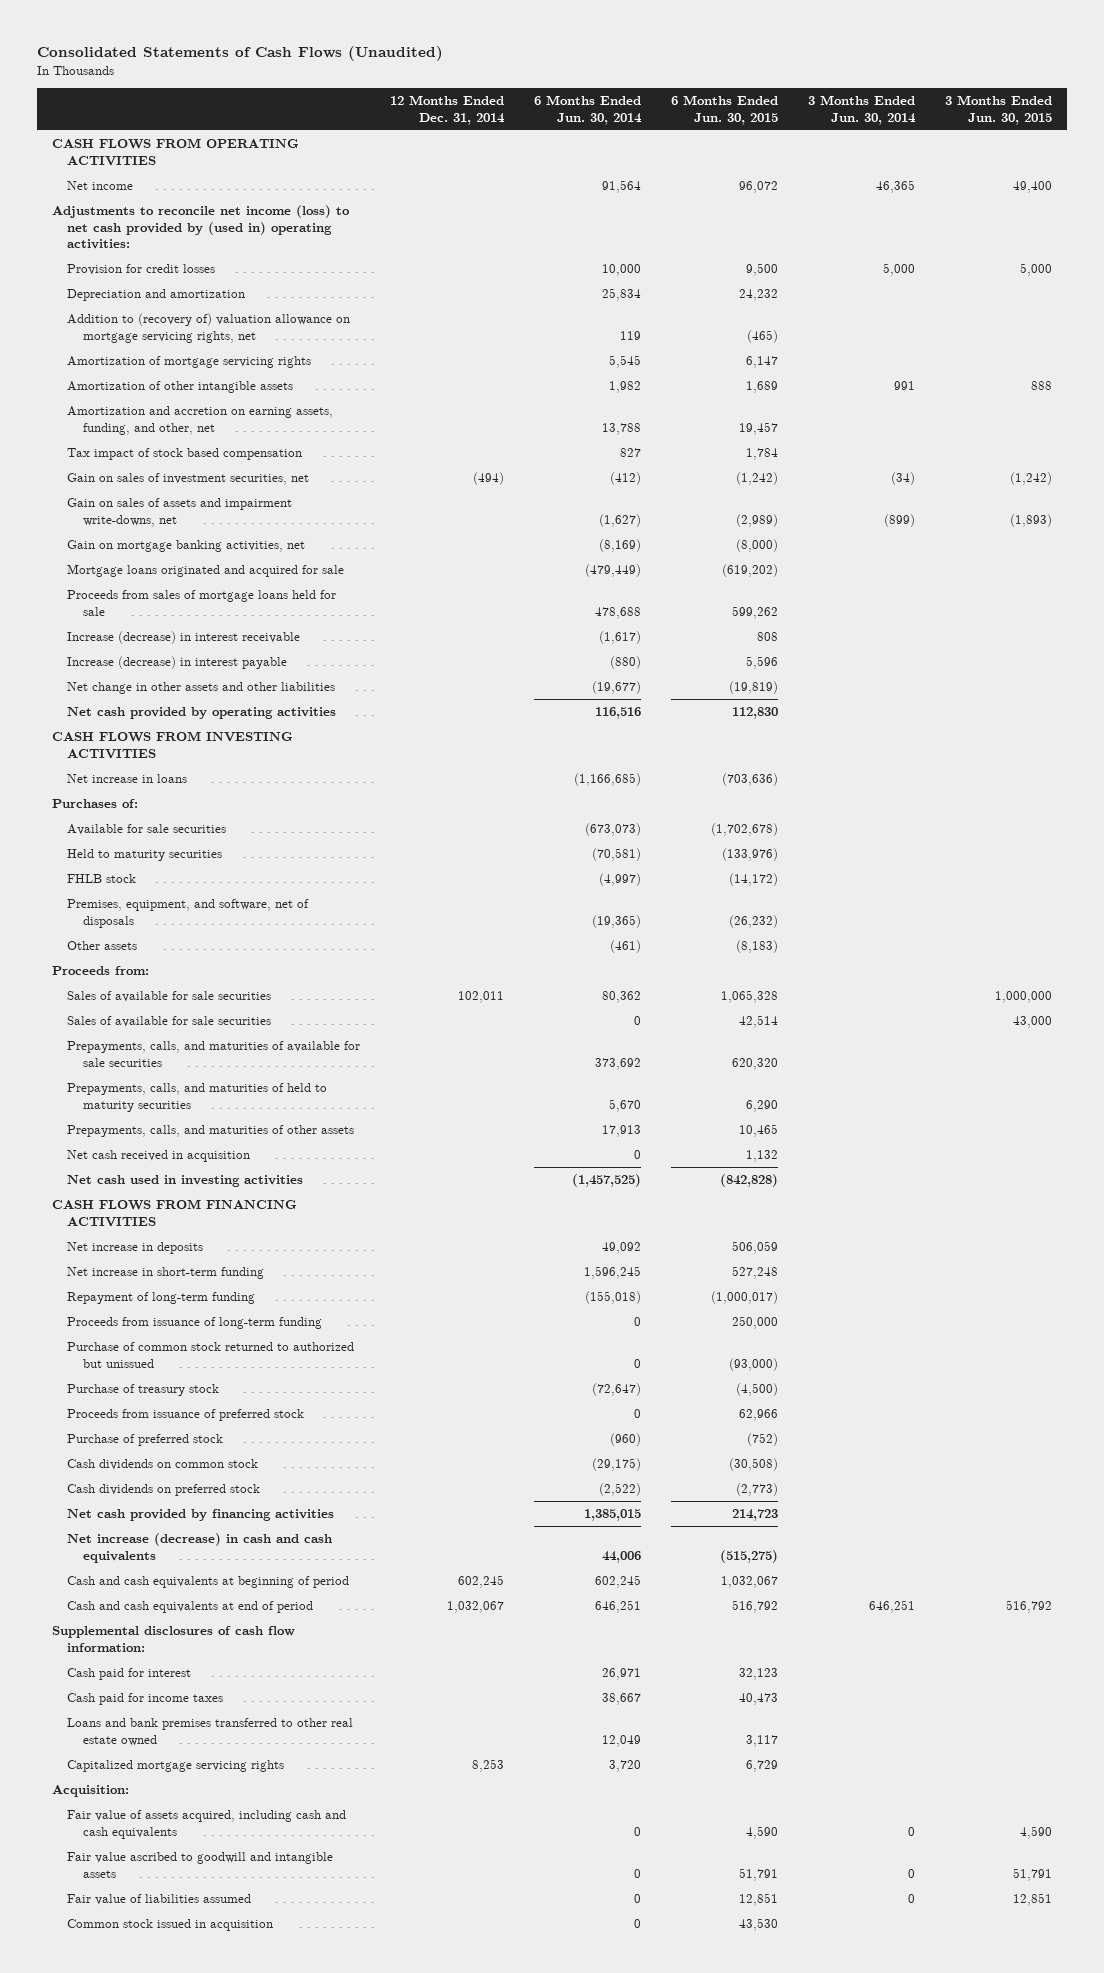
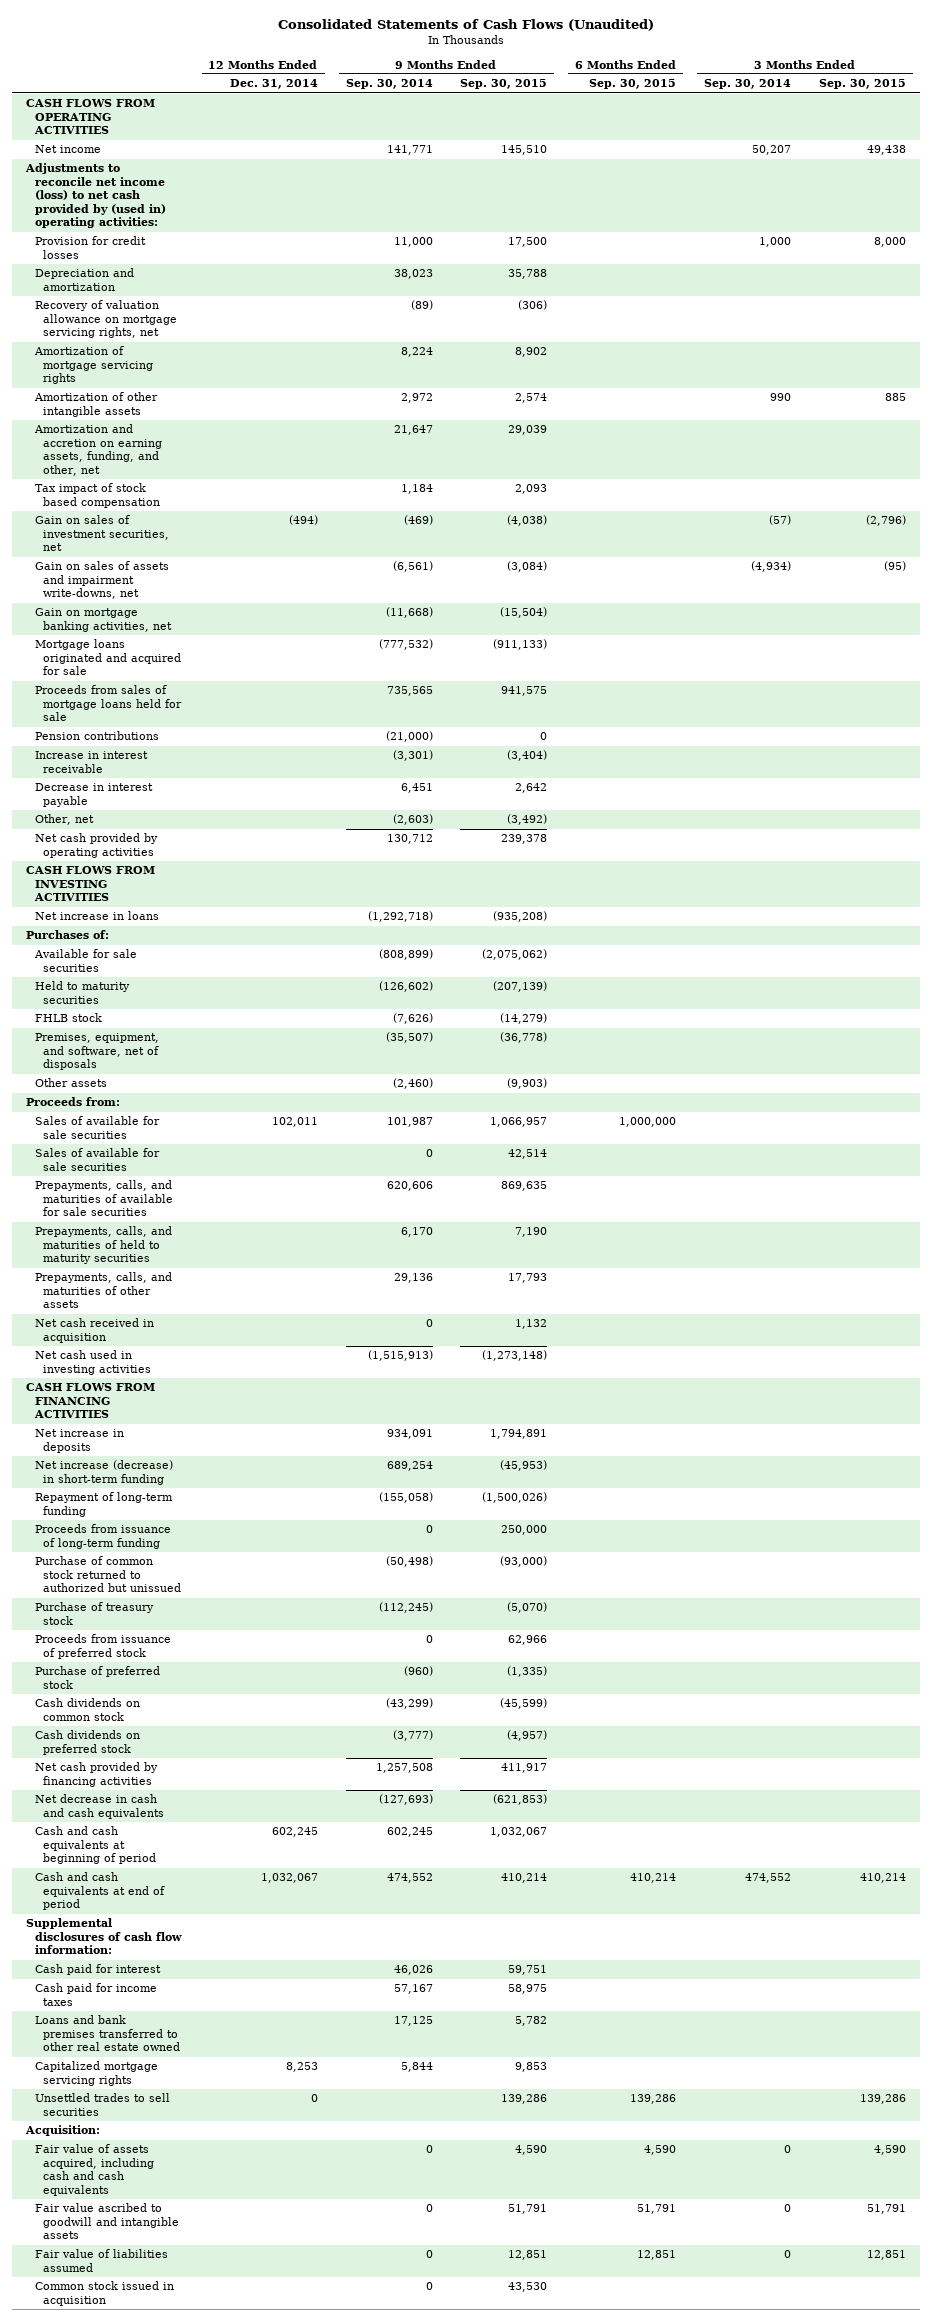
- | 12 Months Ended Dec. 31, 2014 | 6 Months Ended Jun. 30, 2014 | 6 Months Ended Jun. 30, 2015 | 3 Months Ended Jun. 30, 2014 | 3 Months Ended Jun. 30, 2015
+ | 12 Months Ended Dec. 31, 2014 | 9 Months Ended Sep. 30, 2014 | 9 Months Ended Sep. 30, 2015 | 6 Months Ended Sep. 30, 2015 | 3 Months Ended Sep. 30, 2014 | 3 Months Ended Sep. 30, 2015
- Addition to (recovery of) valuation allowance on mortgage servicing rights, net | | 119 | (465) | |
+ Recovery of valuation allowance on mortgage servicing rights, net | | (89) | (306) | | |
- Increase (decrease) in interest receivable | | (1,617) | 808 | |
- Increase (decrease) in interest payable | | (880) | 5,596 | |
- Net change in other assets and other liabilities | | (19,677) | (19,819) | |
+ Pension contributions | | (21,000) | 0 | | |
+ Increase in interest receivable | | (3,301) | (3,404) | | |
+ Decrease in interest payable | | 6,451 | 2,642 | | |
+ Other, net | | (2,603) | (3,492) | | |
- Net increase in short-term funding | | 1,596,245 | 527,248 | |
+ Net increase (decrease) in short-term funding | | 689,254 | (45,953) | | |
- Net increase (decrease) in cash and cash equivalents | | 44,006 | (515,275) | |
+ Net decrease in cash and cash equivalents | | (127,693) | (621,853) | | |
+ Unsettled trades to sell securities | 0 | | 139,286 | 139,286 | | 139,286

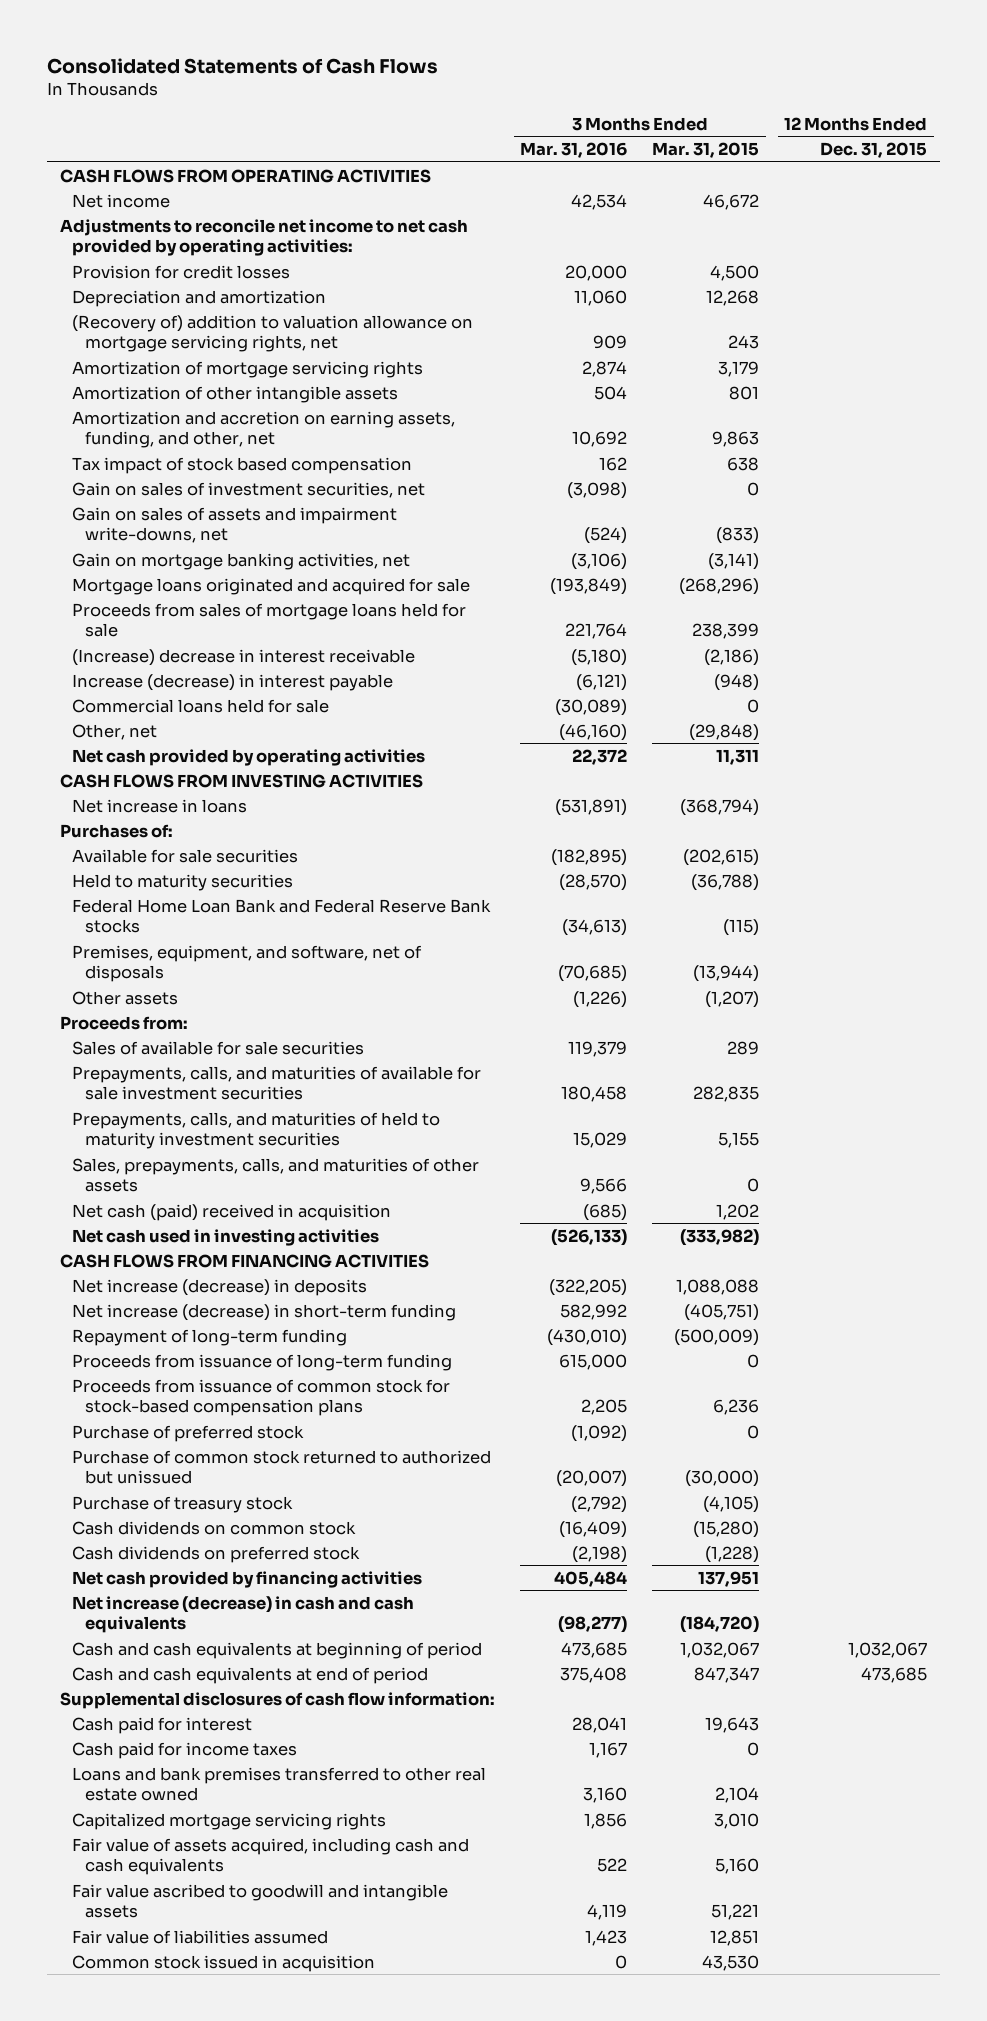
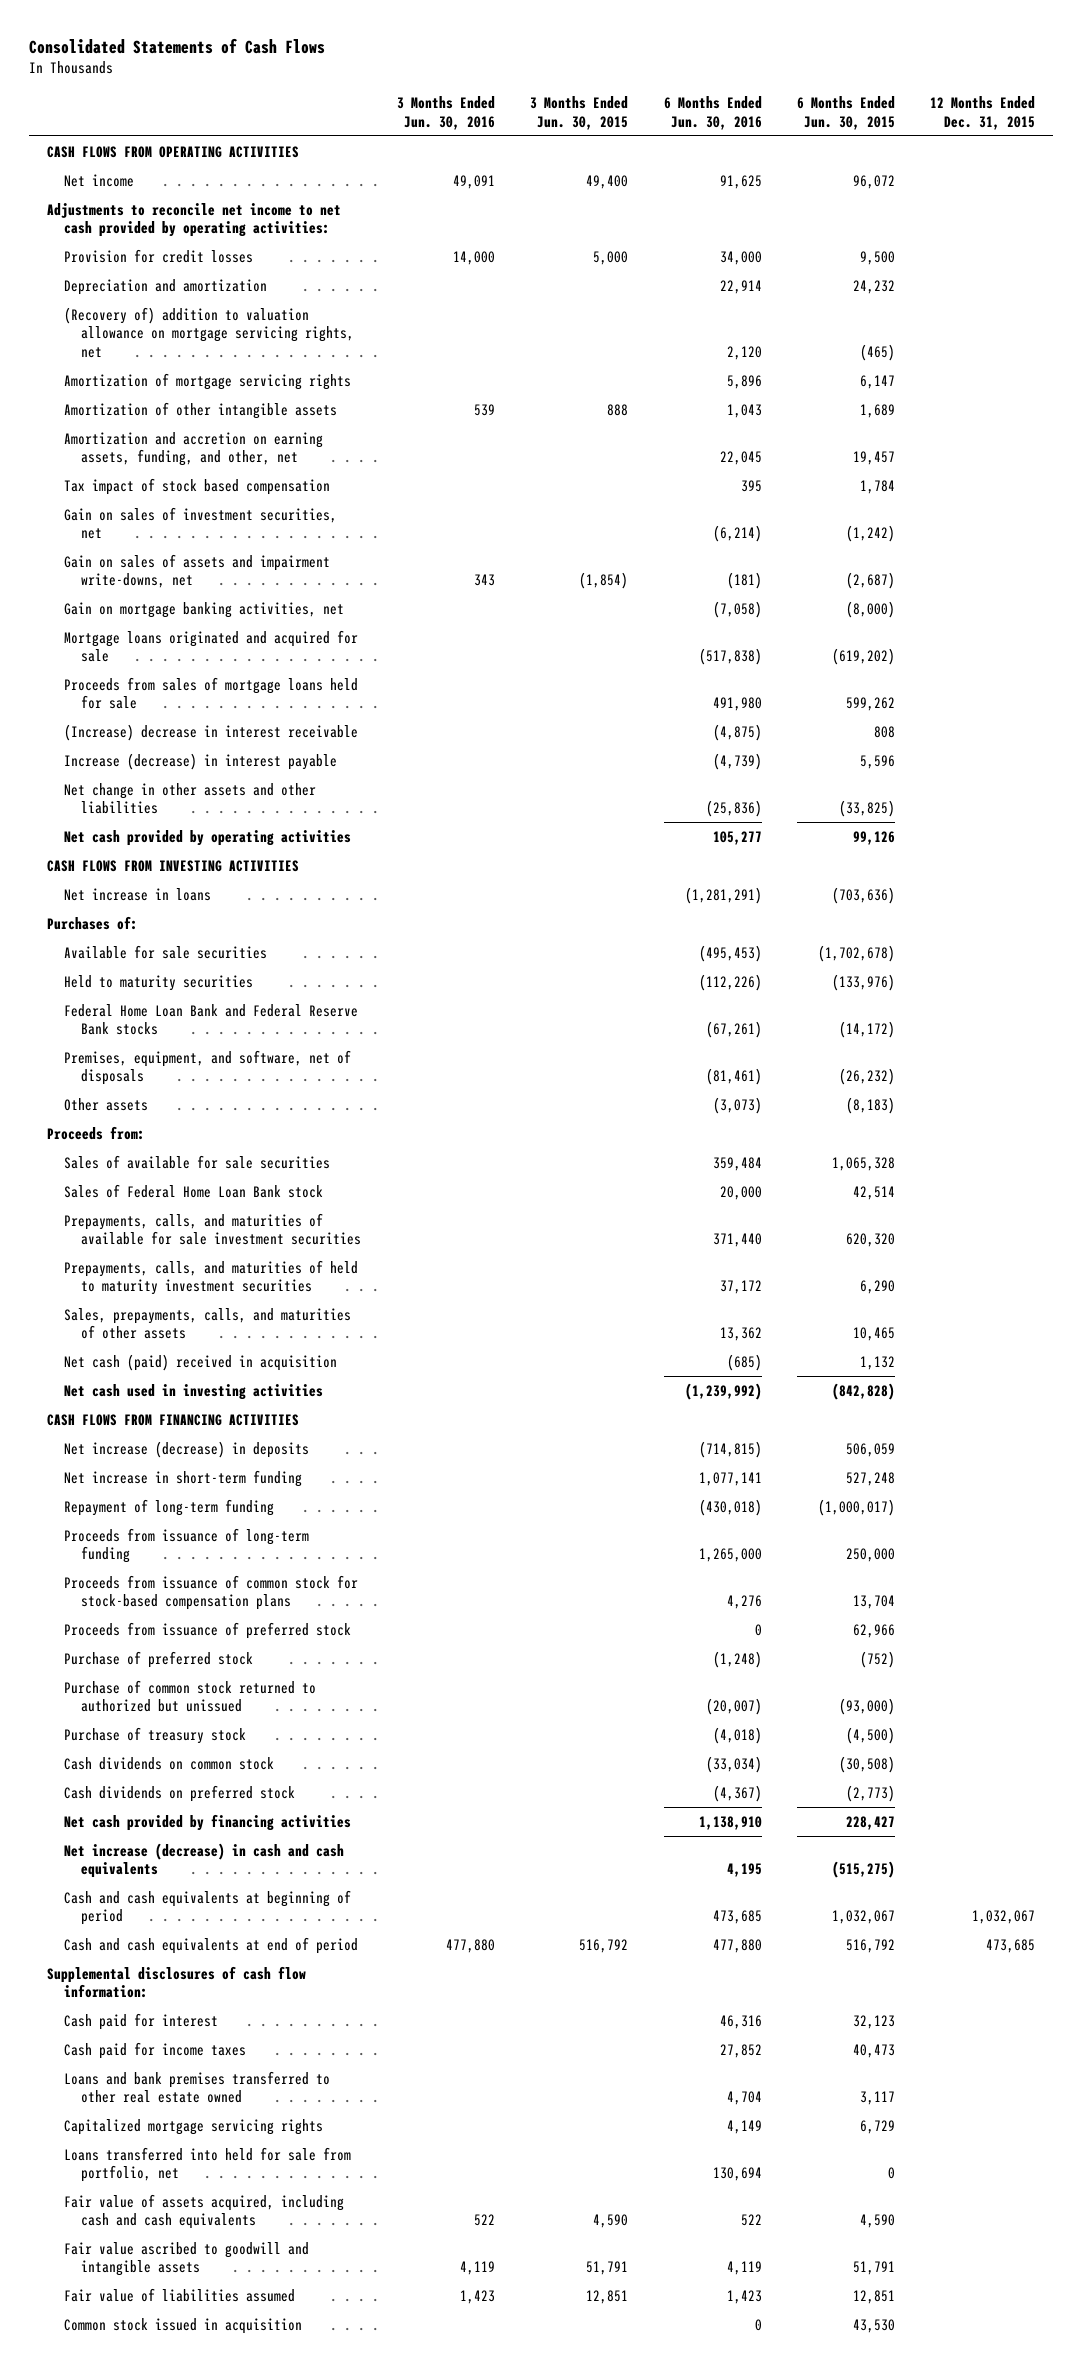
- | 3 Months Ended Mar. 31, 2016 | 3 Months Ended Mar. 31, 2015 | 12 Months Ended Dec. 31, 2015
+ | 3 Months Ended Jun. 30, 2016 | 3 Months Ended Jun. 30, 2015 | 6 Months Ended Jun. 30, 2016 | 6 Months Ended Jun. 30, 2015 | 12 Months Ended Dec. 31, 2015
- Commercial loans held for sale | (30,089) | 0 |
- Other, net | (46,160) | (29,848) |
+ Net change in other assets and other liabilities | | | (25,836) | (33,825) |
+ Sales of Federal Home Loan Bank stock | | | 20,000 | 42,514 |
- Net increase (decrease) in short-term funding | 582,992 | (405,751) |
+ Net increase in short-term funding | | | 1,077,141 | 527,248 |
+ Proceeds from issuance of preferred stock | | | 0 | 62,966 |
+ Loans transferred into held for sale from portfolio, net | | | 130,694 | 0 |

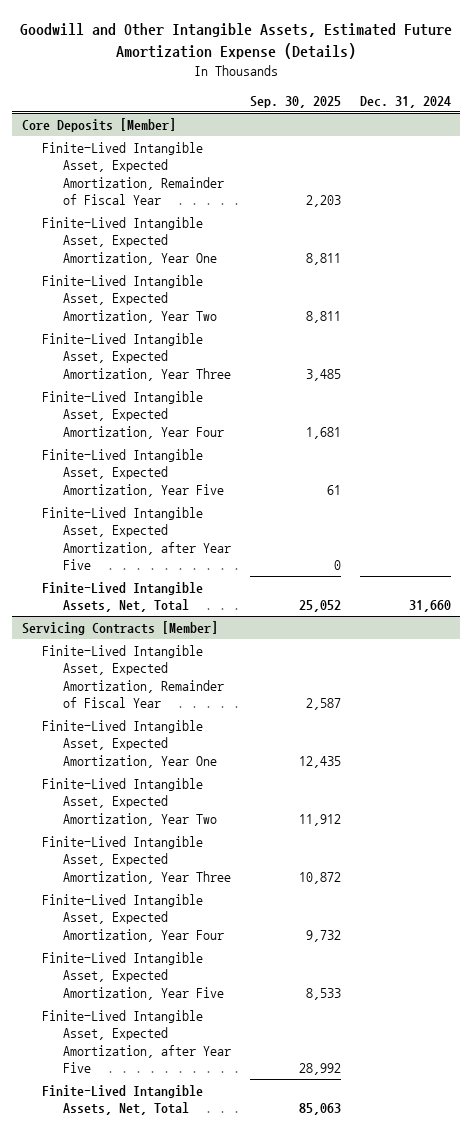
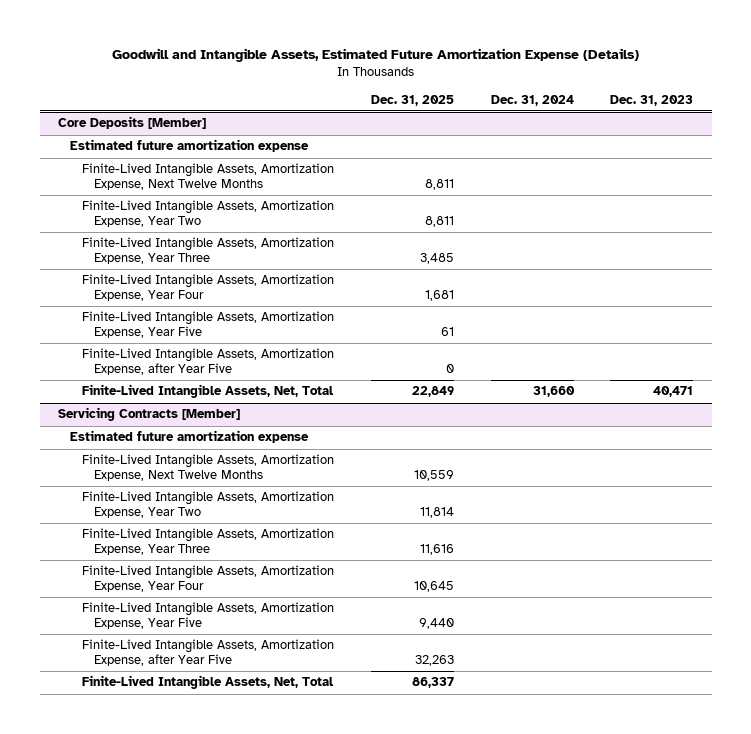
- Goodwill and Other Intangible Assets, Estimated Future Amortization Expense (Details)
+ Goodwill and Intangible Assets, Estimated Future Amortization Expense (Details)
- | Sep. 30, 2025 | Dec. 31, 2024
+ | Dec. 31, 2025 | Dec. 31, 2024 | Dec. 31, 2023
@ Core Deposits [Member]
- Finite-Lived Intangible Asset, Expected Amortization, Remainder of Fiscal Year | 2,203 |
- Finite-Lived Intangible Asset, Expected Amortization, Year One | 8,811 |
- Finite-Lived Intangible Asset, Expected Amortization, Year Two | 8,811 |
- Finite-Lived Intangible Asset, Expected Amortization, Year Three | 3,485 |
- Finite-Lived Intangible Asset, Expected Amortization, Year Four | 1,681 |
- Finite-Lived Intangible Asset, Expected Amortization, Year Five | 61 |
- Finite-Lived Intangible Asset, Expected Amortization, after Year Five | 0 |
+ Estimated future amortization expense
+ Finite-Lived Intangible Assets, Amortization Expense, Next Twelve Months | 8,811 | |
+ Finite-Lived Intangible Assets, Amortization Expense, Year Two | 8,811 | |
+ Finite-Lived Intangible Assets, Amortization Expense, Year Three | 3,485 | |
+ Finite-Lived Intangible Assets, Amortization Expense, Year Four | 1,681 | |
+ Finite-Lived Intangible Assets, Amortization Expense, Year Five | 61 | |
+ Finite-Lived Intangible Assets, Amortization Expense, after Year Five | 0 | |
@ Servicing Contracts [Member]
- Finite-Lived Intangible Asset, Expected Amortization, Remainder of Fiscal Year | 2,587 |
- Finite-Lived Intangible Asset, Expected Amortization, Year One | 12,435 |
- Finite-Lived Intangible Asset, Expected Amortization, Year Two | 11,912 |
- Finite-Lived Intangible Asset, Expected Amortization, Year Three | 10,872 |
- Finite-Lived Intangible Asset, Expected Amortization, Year Four | 9,732 |
- Finite-Lived Intangible Asset, Expected Amortization, Year Five | 8,533 |
- Finite-Lived Intangible Asset, Expected Amortization, after Year Five | 28,992 |
+ Estimated future amortization expense
+ Finite-Lived Intangible Assets, Amortization Expense, Next Twelve Months | 10,559 | |
+ Finite-Lived Intangible Assets, Amortization Expense, Year Two | 11,814 | |
+ Finite-Lived Intangible Assets, Amortization Expense, Year Three | 11,616 | |
+ Finite-Lived Intangible Assets, Amortization Expense, Year Four | 10,645 | |
+ Finite-Lived Intangible Assets, Amortization Expense, Year Five | 9,440 | |
+ Finite-Lived Intangible Assets, Amortization Expense, after Year Five | 32,263 | |

